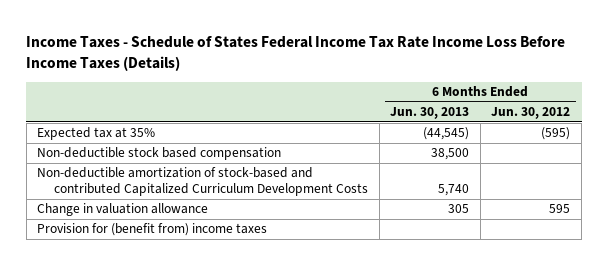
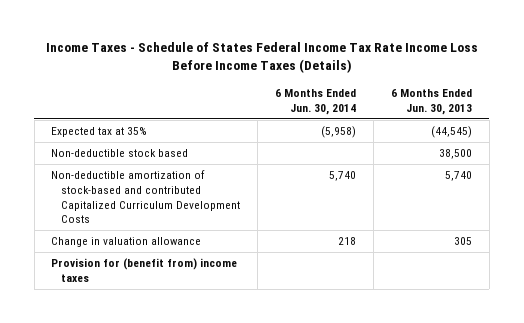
- | 6 Months Ended Jun. 30, 2013 | 6 Months Ended Jun. 30, 2012
+ | 6 Months Ended Jun. 30, 2014 | 6 Months Ended Jun. 30, 2013
- Non-deductible stock based compensation | 38,500 |
+ Non-deductible stock based | | 38,500

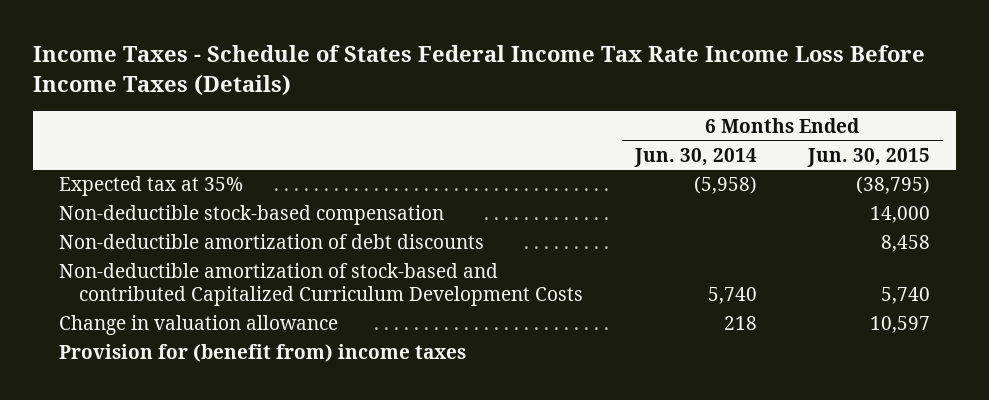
- | 6 Months Ended Jun. 30, 2014 | 6 Months Ended Jun. 30, 2013
+ | 6 Months Ended Jun. 30, 2014 | 6 Months Ended Jun. 30, 2015
- Non-deductible stock based | | 38,500
+ Non-deductible stock-based compensation | | 14,000
+ Non-deductible amortization of debt discounts | | 8,458

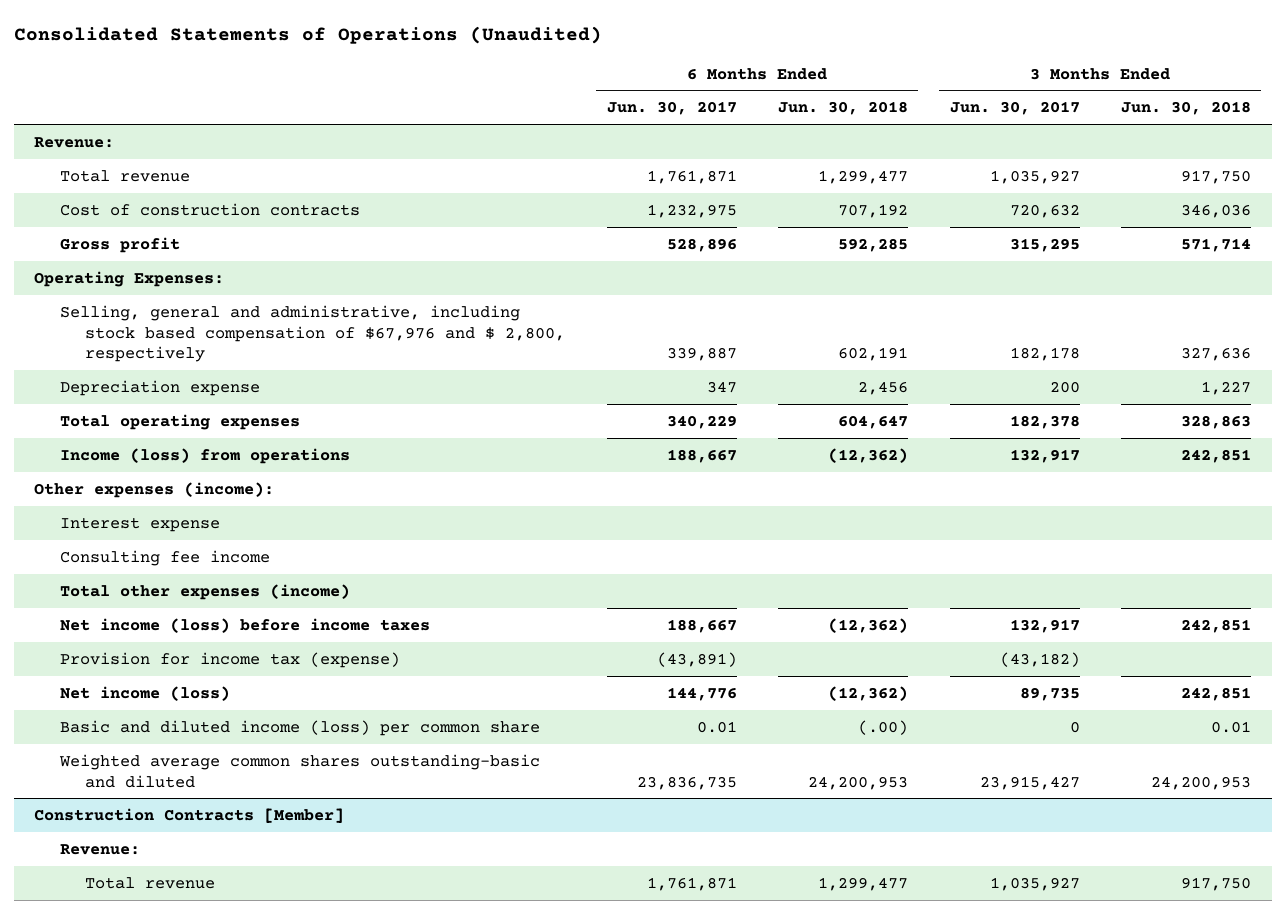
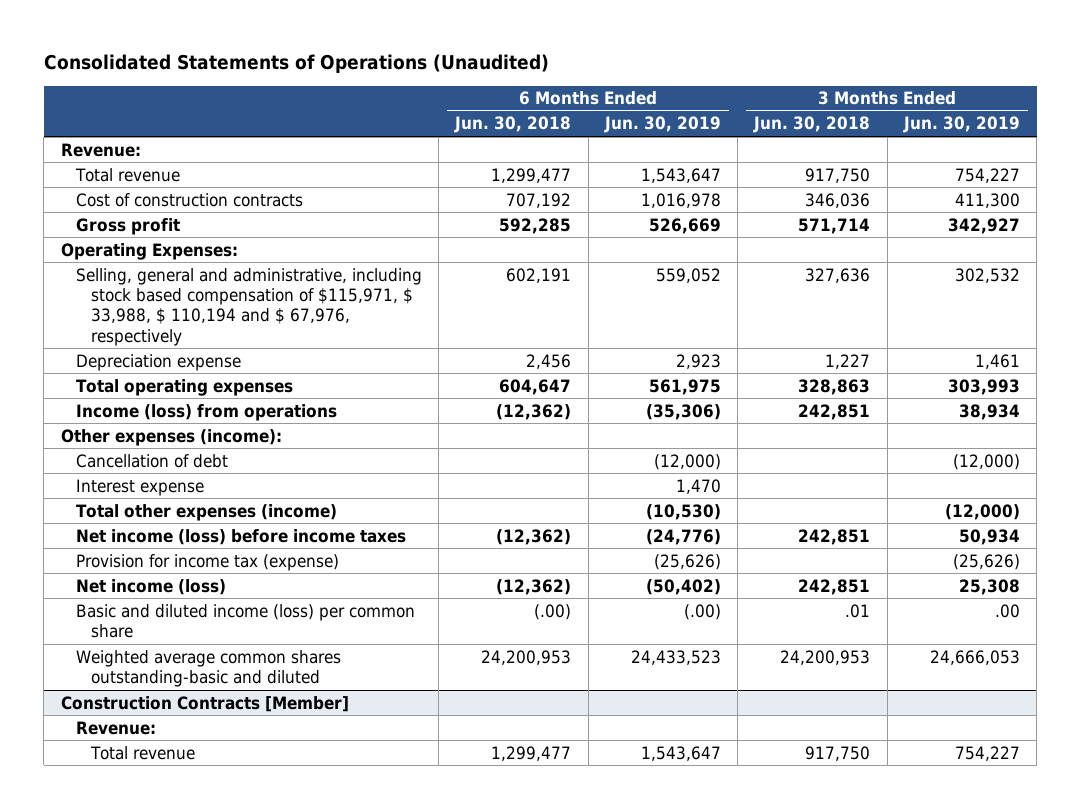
- | 6 Months Ended Jun. 30, 2017 | 6 Months Ended Jun. 30, 2018 | 3 Months Ended Jun. 30, 2017 | 3 Months Ended Jun. 30, 2018
+ | 6 Months Ended Jun. 30, 2018 | 6 Months Ended Jun. 30, 2019 | 3 Months Ended Jun. 30, 2018 | 3 Months Ended Jun. 30, 2019
- Selling, general and administrative, including stock based compensation of $67,976 and $ 2,800, respectively | 339,887 | 602,191 | 182,178 | 327,636
+ Selling, general and administrative, including stock based compensation of $115,971, $ 33,988, $ 110,194 and $ 67,976, respectively | 602,191 | 559,052 | 327,636 | 302,532
+ Cancellation of debt | | (12,000) | | (12,000)
- Consulting fee income
- Basic and diluted income (loss) per common share | 0.01 | (.00) | 0 | 0.01
+ Basic and diluted income (loss) per common share | (.00) | (.00) | .01 | .00

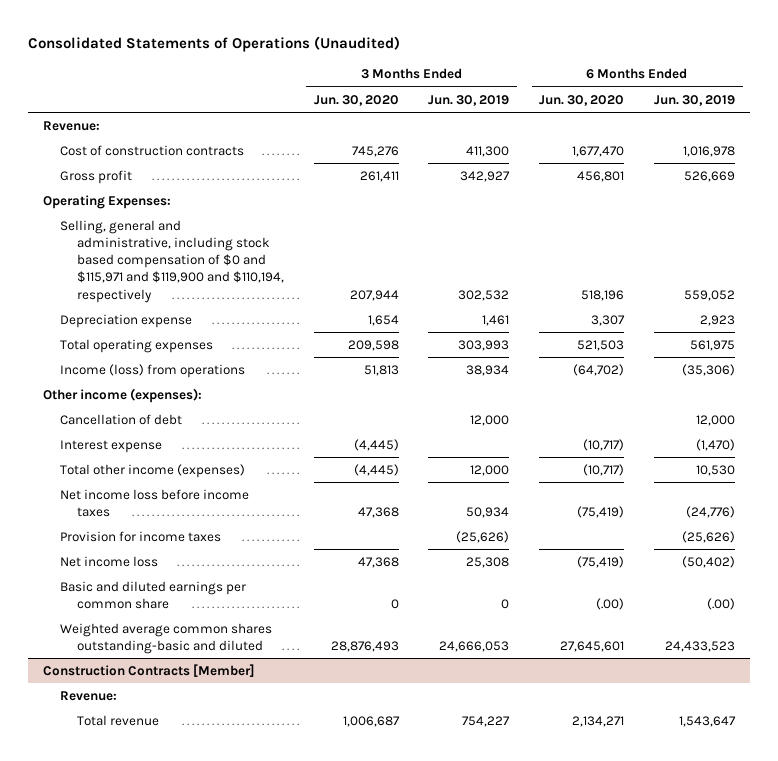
- | 6 Months Ended Jun. 30, 2018 | 6 Months Ended Jun. 30, 2019 | 3 Months Ended Jun. 30, 2018 | 3 Months Ended Jun. 30, 2019
+ | 3 Months Ended Jun. 30, 2020 | 3 Months Ended Jun. 30, 2019 | 6 Months Ended Jun. 30, 2020 | 6 Months Ended Jun. 30, 2019
- Total revenue | 1,299,477 | 1,543,647 | 917,750 | 754,227
- Selling, general and administrative, including stock based compensation of $115,971, $ 33,988, $ 110,194 and $ 67,976, respectively | 602,191 | 559,052 | 327,636 | 302,532
+ Selling, general and administrative, including stock based compensation of $0 and $115,971 and $119,900 and $110,194, respectively | 207,944 | 302,532 | 518,196 | 559,052
- Other expenses (income):
- Cancellation of debt | | (12,000) | | (12,000)
- Interest expense | | 1,470 | |
- Total other expenses (income) | | (10,530) | | (12,000)
- Net income (loss) before income taxes | (12,362) | (24,776) | 242,851 | 50,934
- Provision for income tax (expense) | | (25,626) | | (25,626)
- Net income (loss) | (12,362) | (50,402) | 242,851 | 25,308
- Basic and diluted income (loss) per common share | (.00) | (.00) | .01 | .00
+ Other income (expenses):
+ Cancellation of debt | | 12,000 | | 12,000
+ Interest expense | (4,445) | | (10,717) | (1,470)
+ Total other income (expenses) | (4,445) | 12,000 | (10,717) | 10,530
+ Net income loss before income taxes | 47,368 | 50,934 | (75,419) | (24,776)
+ Provision for income taxes | | (25,626) | | (25,626)
+ Net income loss | 47,368 | 25,308 | (75,419) | (50,402)
+ Basic and diluted earnings per common share | 0 | 0 | (.00) | (.00)

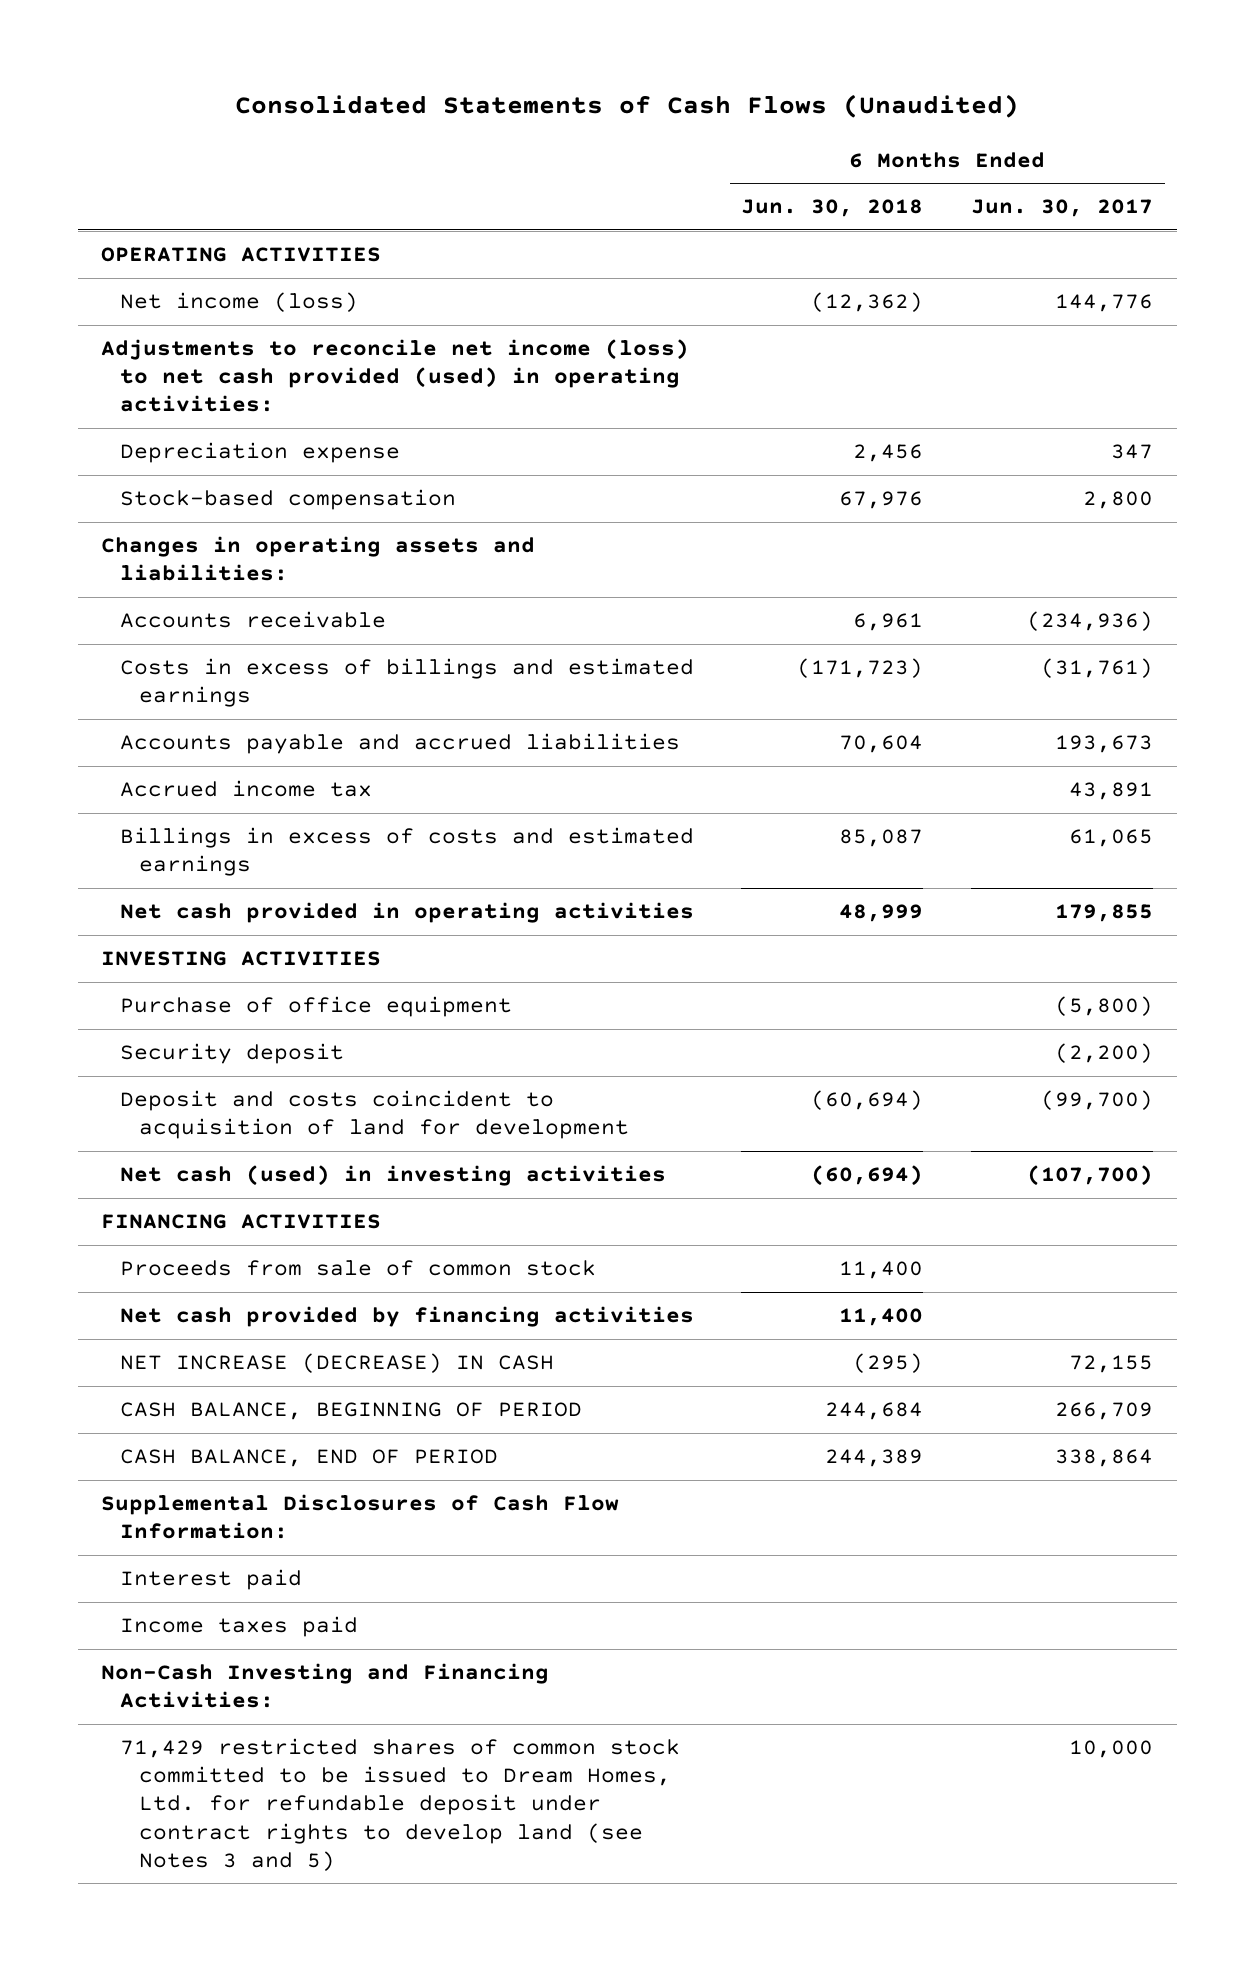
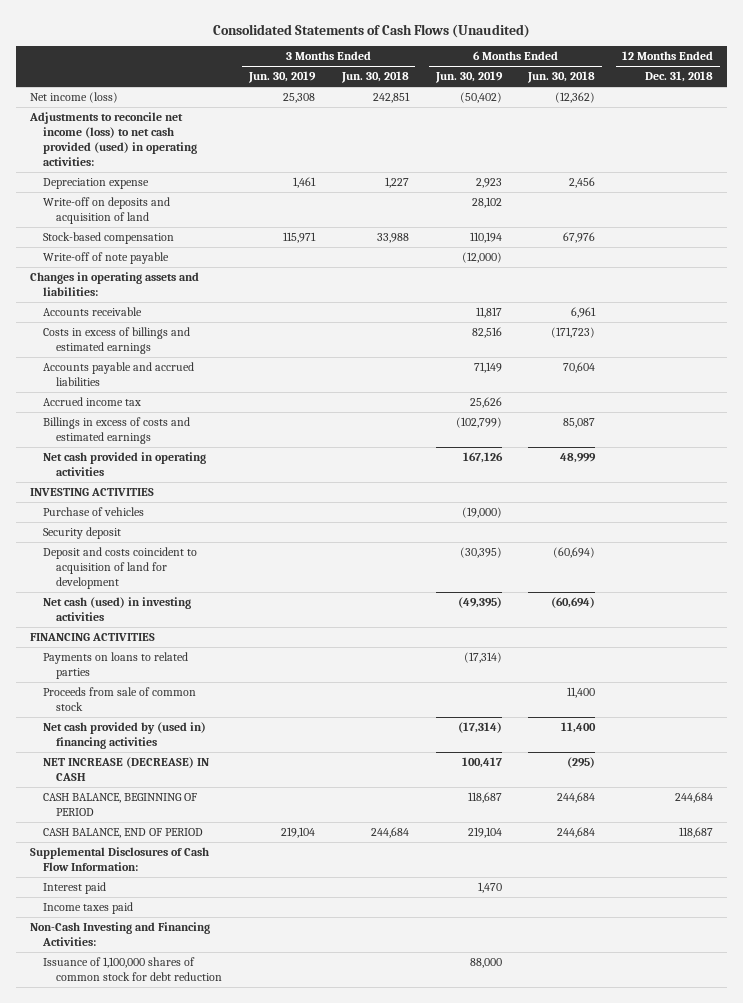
- | 6 Months Ended Jun. 30, 2018 | 6 Months Ended Jun. 30, 2017
+ | 3 Months Ended Jun. 30, 2019 | 3 Months Ended Jun. 30, 2018 | 6 Months Ended Jun. 30, 2019 | 6 Months Ended Jun. 30, 2018 | 12 Months Ended Dec. 31, 2018
- OPERATING ACTIVITIES
+ Write-off on deposits and acquisition of land | | | 28,102 | |
+ Write-off of note payable | | | (12,000) | |
- Purchase of office equipment | | (5,800)
+ Purchase of vehicles | | | (19,000) | |
+ Payments on loans to related parties | | | (17,314) | |
- Net cash provided by financing activities | 11,400 |
+ Net cash provided by (used in) financing activities | | | (17,314) | 11,400 |
- CASH BALANCE, END OF PERIOD | 244,389 | 338,864
+ CASH BALANCE, END OF PERIOD | 219,104 | 244,684 | 219,104 | 244,684 | 118,687
- 71,429 restricted shares of common stock committed to be issued to Dream Homes, Ltd. for refundable deposit under contract rights to develop land (see Notes 3 and 5) | | 10,000
+ Issuance of 1,100,000 shares of common stock for debt reduction | | | 88,000 | |

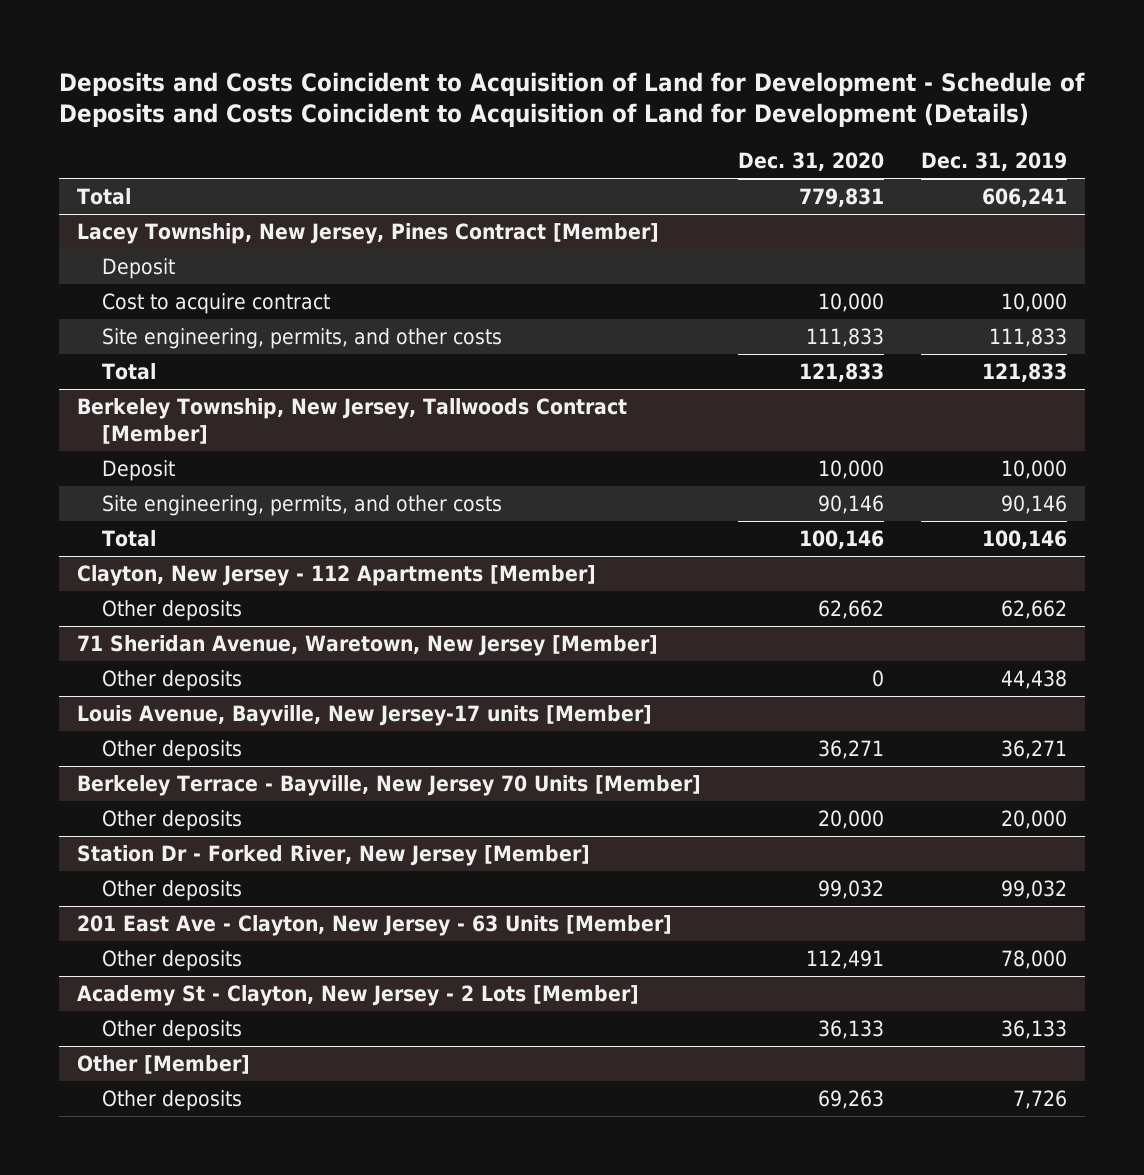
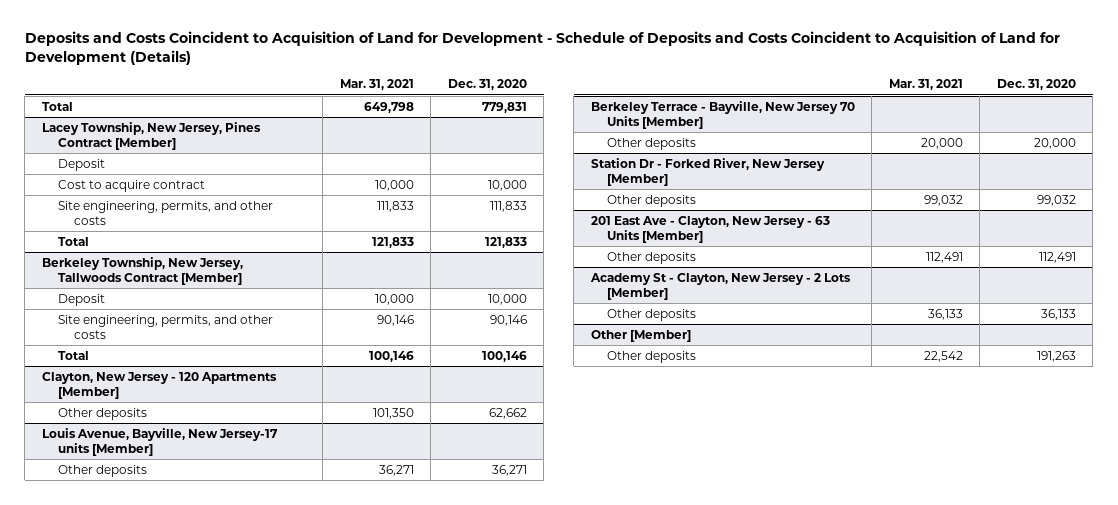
- | Dec. 31, 2020 | Dec. 31, 2019
+ | Mar. 31, 2021 | Dec. 31, 2020
- Clayton, New Jersey - 112 Apartments [Member]
+ Clayton, New Jersey - 120 Apartments [Member]
- 71 Sheridan Avenue, Waretown, New Jersey [Member]
- Other deposits | 0 | 44,438
@ Other [Member]
- Other deposits | 69,263 | 7,726
+ Other deposits | 22,542 | 191,263

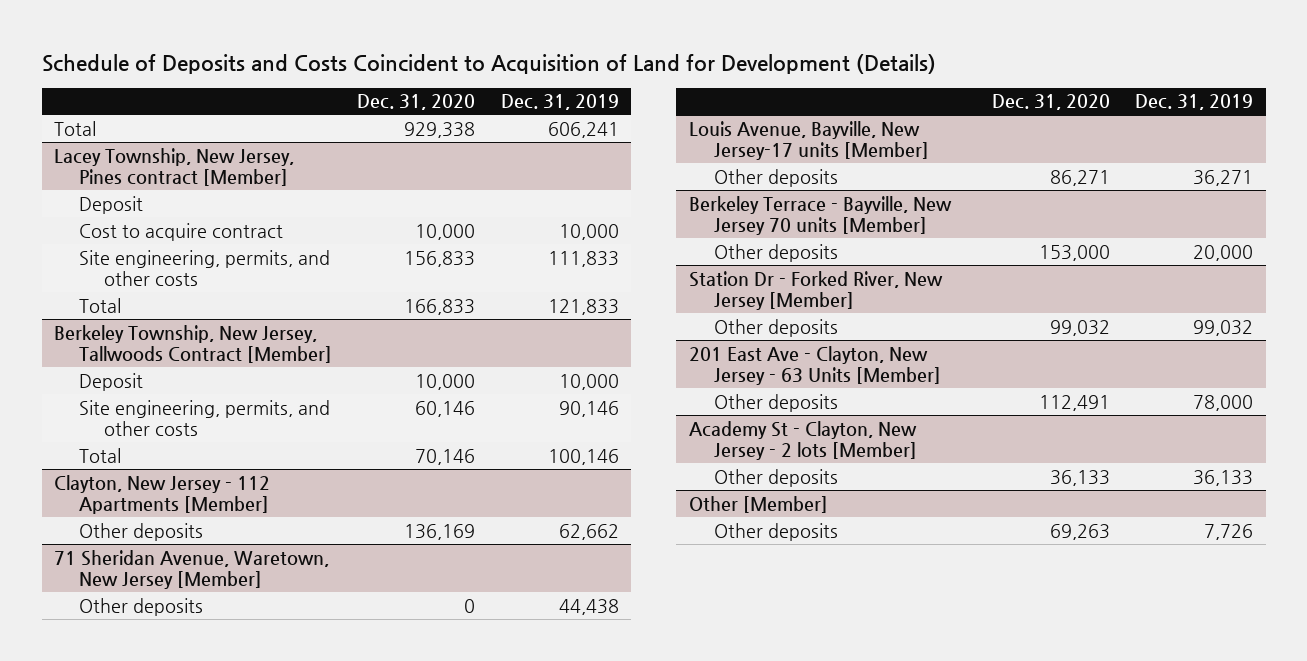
- Deposits and Costs Coincident to Acquisition of Land for Development - Schedule of Deposits and Costs Coincident to Acquisition of Land for Development (Details)
+ Schedule of Deposits and Costs Coincident to Acquisition of Land for Development (Details)
- | Mar. 31, 2021 | Dec. 31, 2020
+ | Dec. 31, 2020 | Dec. 31, 2019
- Total | 649,798 | 779,831
- Lacey Township, New Jersey, Pines Contract [Member]
+ Total | 929,338 | 606,241
+ Lacey Township, New Jersey, Pines contract [Member]
- Site engineering, permits, and other costs | 111,833 | 111,833
- Total | 121,833 | 121,833
+ Site engineering, permits, and other costs | 156,833 | 111,833
+ Total | 166,833 | 121,833
@ Berkeley Township, New Jersey, Tallwoods Contract [Member]
- Site engineering, permits, and other costs | 90,146 | 90,146
- Total | 100,146 | 100,146
- Clayton, New Jersey - 120 Apartments [Member]
- Other deposits | 101,350 | 62,662
@ Berkeley Township, New Jersey, Tallwoods Contract [Member]
+ Site engineering, permits, and other costs | 60,146 | 90,146
+ Total | 70,146 | 100,146
+ Clayton, New Jersey - 112 Apartments [Member]
+ Other deposits | 136,169 | 62,662
+ 71 Sheridan Avenue, Waretown, New Jersey [Member]
+ Other deposits | 0 | 44,438
@ Louis Avenue, Bayville, New Jersey-17 units [Member]
- Other deposits | 36,271 | 36,271
- Berkeley Terrace - Bayville, New Jersey 70 Units [Member]
- Other deposits | 20,000 | 20,000
@ Louis Avenue, Bayville, New Jersey-17 units [Member]
+ Other deposits | 86,271 | 36,271
+ Berkeley Terrace - Bayville, New Jersey 70 units [Member]
+ Other deposits | 153,000 | 20,000
- Academy St - Clayton, New Jersey - 2 Lots [Member]
+ Academy St - Clayton, New Jersey - 2 lots [Member]
@ Other [Member]
- Other deposits | 22,542 | 191,263
+ Other deposits | 69,263 | 7,726

